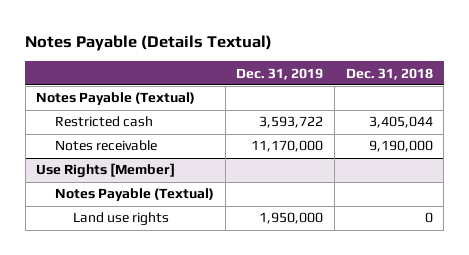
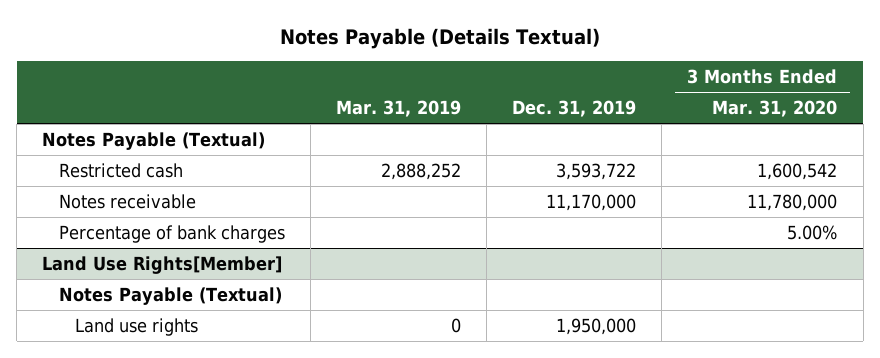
- | Dec. 31, 2019 | Dec. 31, 2018
+ | Mar. 31, 2019 | Dec. 31, 2019 | 3 Months Ended Mar. 31, 2020
- Use Rights [Member]
+ Percentage of bank charges | | | 5.00%
+ Land Use Rights[Member]

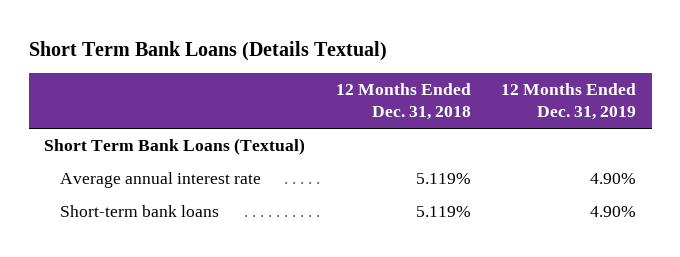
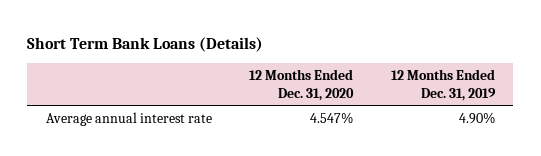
- Short Term Bank Loans (Details Textual)
+ Short Term Bank Loans (Details)
- | 12 Months Ended Dec. 31, 2018 | 12 Months Ended Dec. 31, 2019
+ | 12 Months Ended Dec. 31, 2020 | 12 Months Ended Dec. 31, 2019
- Short Term Bank Loans (Textual)
- Short-term bank loans | 5.119% | 4.90%

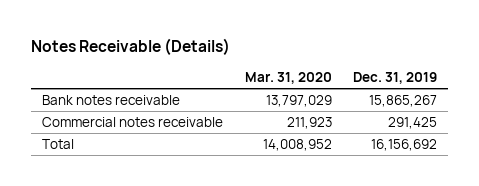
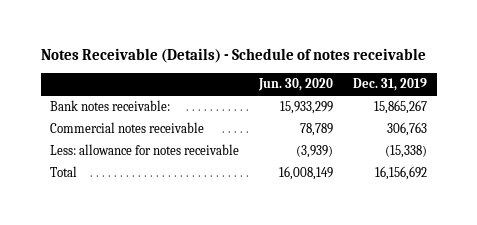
- Notes Receivable (Details)
+ Notes Receivable (Details) - Schedule of notes receivable
- | Mar. 31, 2020 | Dec. 31, 2019
+ | Jun. 30, 2020 | Dec. 31, 2019
- Bank notes receivable | 13,797,029 | 15,865,267
- Commercial notes receivable | 211,923 | 291,425
+ Bank notes receivable: | 15,933,299 | 15,865,267
+ Commercial notes receivable | 78,789 | 306,763
+ Less: allowance for notes receivable | (3,939) | (15,338)

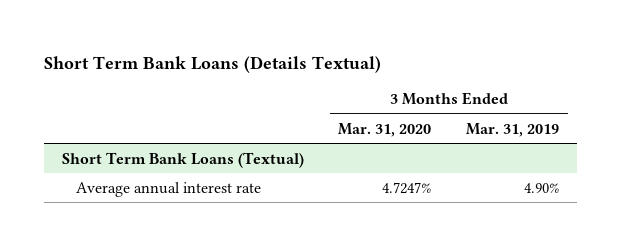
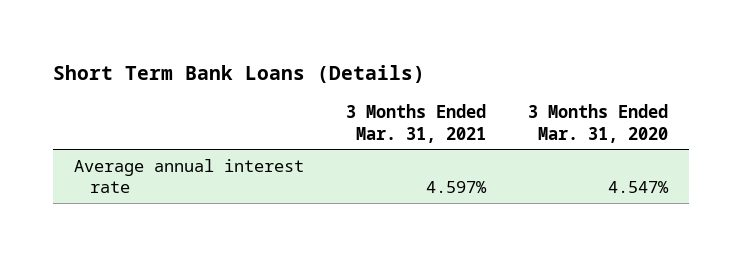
- Short Term Bank Loans (Details Textual)
+ Short Term Bank Loans (Details)
- | 3 Months Ended Mar. 31, 2020 | 3 Months Ended Mar. 31, 2019
+ | 3 Months Ended Mar. 31, 2021 | 3 Months Ended Mar. 31, 2020
- Short Term Bank Loans (Textual)
- Average annual interest rate | 4.7247% | 4.90%
+ Average annual interest rate | 4.597% | 4.547%

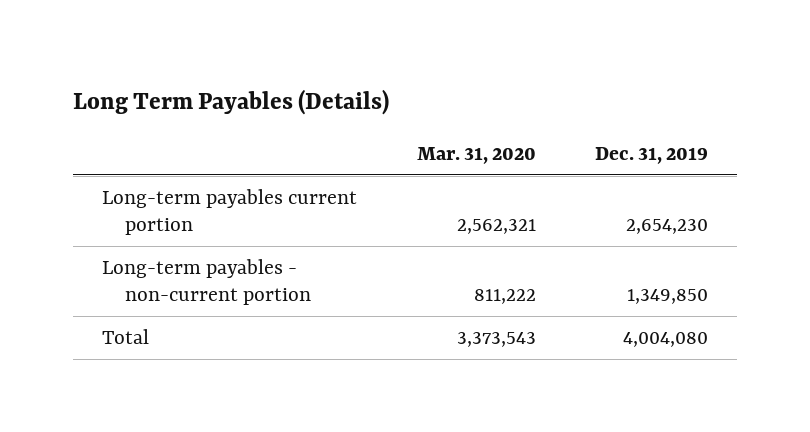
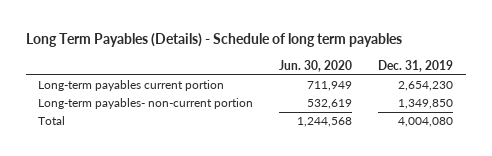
- Long Term Payables (Details)
+ Long Term Payables (Details) - Schedule of long term payables
- | Mar. 31, 2020 | Dec. 31, 2019
+ | Jun. 30, 2020 | Dec. 31, 2019
- Long-term payables - non-current portion | 811,222 | 1,349,850
+ Long-term payables- non-current portion | 532,619 | 1,349,850

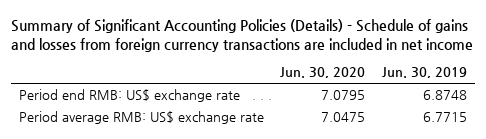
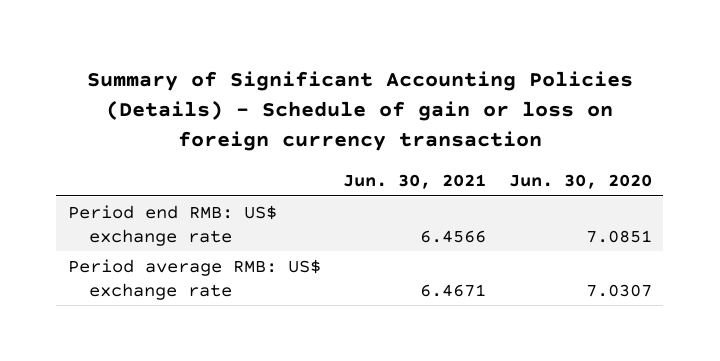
- Summary of Significant Accounting Policies (Details) - Schedule of gains and losses from foreign currency transactions are included in net income
+ Summary of Significant Accounting Policies (Details) - Schedule of gain or loss on foreign currency transaction
- | Jun. 30, 2020 | Jun. 30, 2019
+ | Jun. 30, 2021 | Jun. 30, 2020
- Period end RMB: US$ exchange rate | 7.0795 | 6.8748
- Period average RMB: US$ exchange rate | 7.0475 | 6.7715
+ Period end RMB: US$ exchange rate | 6.4566 | 7.0851
+ Period average RMB: US$ exchange rate | 6.4671 | 7.0307

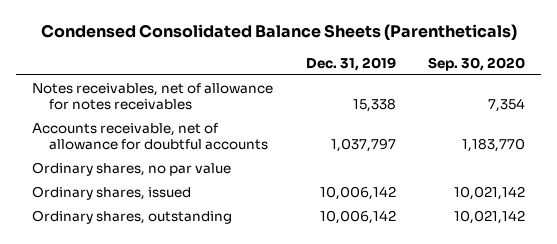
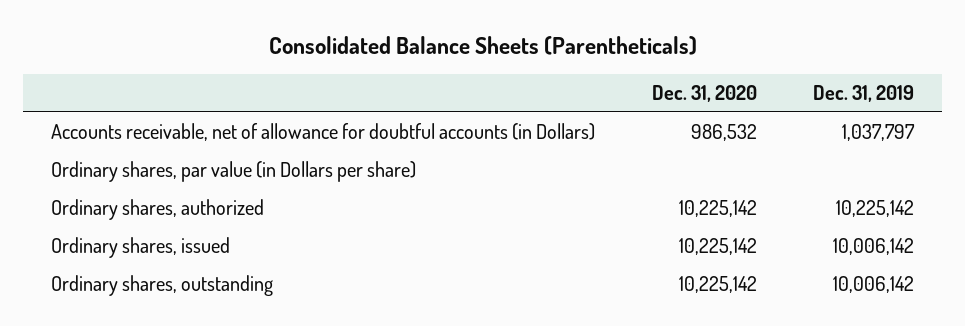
- Condensed Consolidated Balance Sheets (Parentheticals)
+ Consolidated Balance Sheets (Parentheticals)
- | Dec. 31, 2019 | Sep. 30, 2020
+ | Dec. 31, 2020 | Dec. 31, 2019
- Notes receivables, net of allowance for notes receivables | 15,338 | 7,354
- Accounts receivable, net of allowance for doubtful accounts | 1,037,797 | 1,183,770
- Ordinary shares, no par value
+ Accounts receivable, net of allowance for doubtful accounts (in Dollars) | 986,532 | 1,037,797
+ Ordinary shares, par value (in Dollars per share)
+ Ordinary shares, authorized | 10,225,142 | 10,225,142

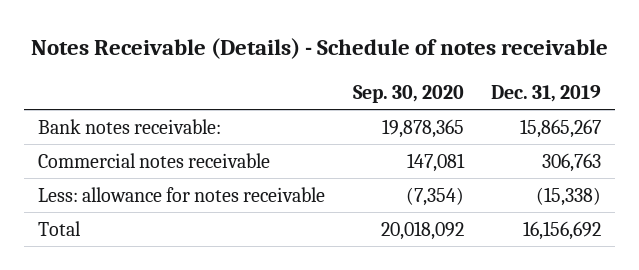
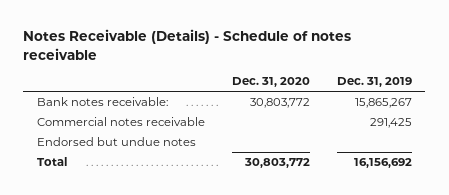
- | Sep. 30, 2020 | Dec. 31, 2019
+ | Dec. 31, 2020 | Dec. 31, 2019
- Commercial notes receivable | 147,081 | 306,763
- Less: allowance for notes receivable | (7,354) | (15,338)
+ Commercial notes receivable | | 291,425
+ Endorsed but undue notes

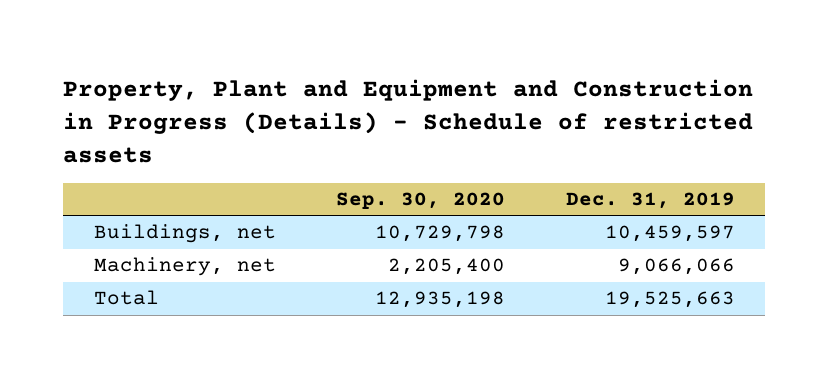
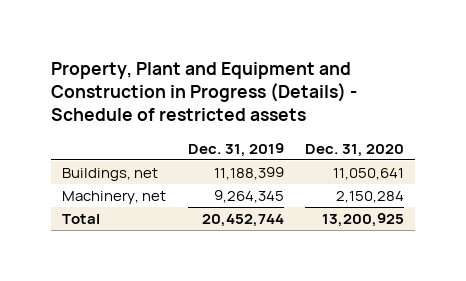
- | Sep. 30, 2020 | Dec. 31, 2019
+ | Dec. 31, 2019 | Dec. 31, 2020
- Buildings, net | 10,729,798 | 10,459,597
- Machinery, net | 2,205,400 | 9,066,066
- Total | 12,935,198 | 19,525,663
+ Buildings, net | 11,188,399 | 11,050,641
+ Machinery, net | 9,264,345 | 2,150,284
+ Total | 20,452,744 | 13,200,925

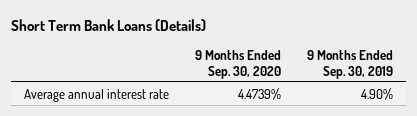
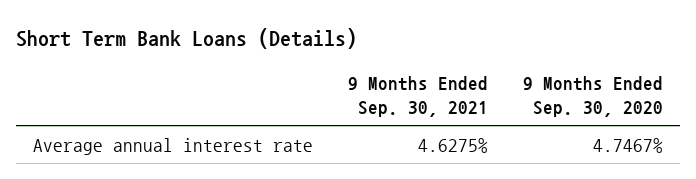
- | 9 Months Ended Sep. 30, 2020 | 9 Months Ended Sep. 30, 2019
+ | 9 Months Ended Sep. 30, 2021 | 9 Months Ended Sep. 30, 2020
- Average annual interest rate | 4.4739% | 4.90%
+ Average annual interest rate | 4.6275% | 4.7467%

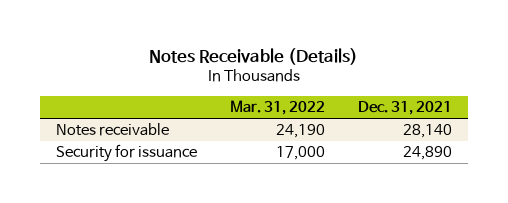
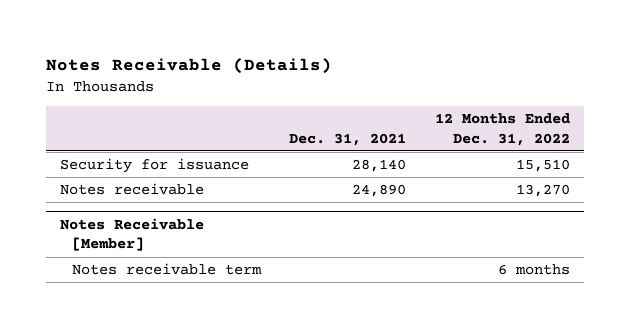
- | Mar. 31, 2022 | Dec. 31, 2021
+ | Dec. 31, 2021 | 12 Months Ended Dec. 31, 2022
- Notes receivable | 24,190 | 28,140
- Security for issuance | 17,000 | 24,890
+ Security for issuance | 28,140 | 15,510
+ Notes receivable | 24,890 | 13,270
+ Notes Receivable [Member]
+ Notes receivable term | | 6 months

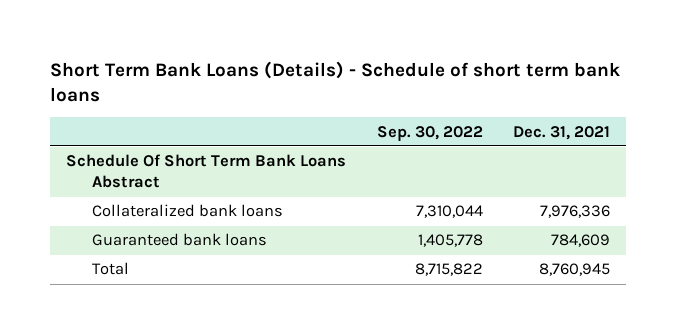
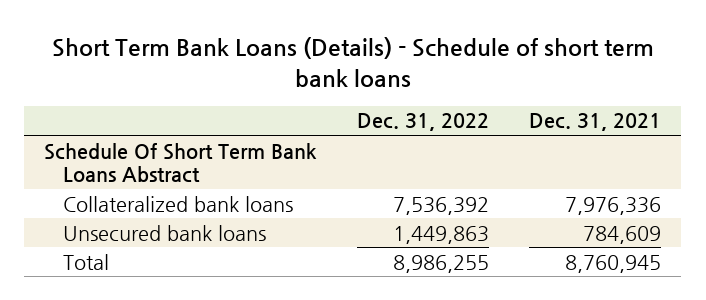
- | Sep. 30, 2022 | Dec. 31, 2021
+ | Dec. 31, 2022 | Dec. 31, 2021
- Guaranteed bank loans | 1,405,778 | 784,609
+ Unsecured bank loans | 1,449,863 | 784,609

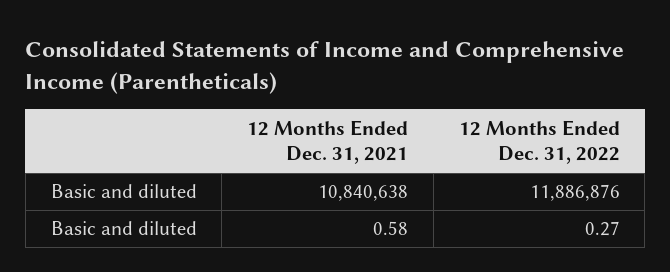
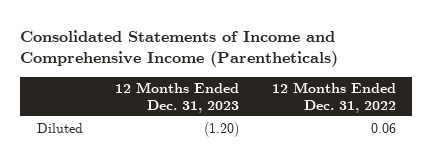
- | 12 Months Ended Dec. 31, 2021 | 12 Months Ended Dec. 31, 2022
+ | 12 Months Ended Dec. 31, 2023 | 12 Months Ended Dec. 31, 2022
- Basic and diluted | 10,840,638 | 11,886,876
- Basic and diluted | 0.58 | 0.27
+ Diluted | (1.20) | 0.06

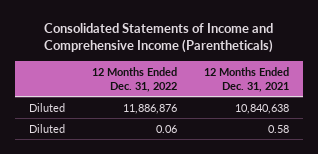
- | 12 Months Ended Dec. 31, 2023 | 12 Months Ended Dec. 31, 2022
+ | 12 Months Ended Dec. 31, 2022 | 12 Months Ended Dec. 31, 2021
+ Diluted | 11,886,876 | 10,840,638

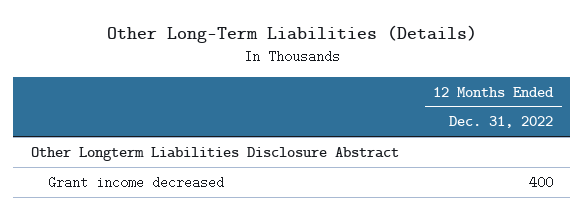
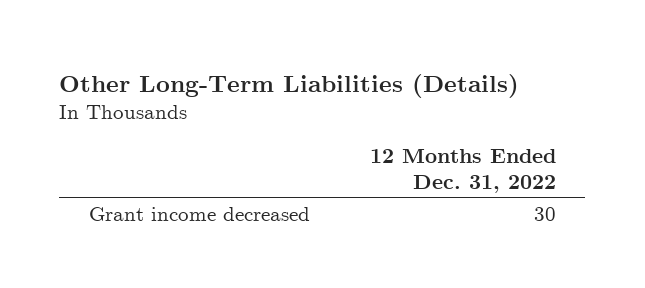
- Other Longterm Liabilities Disclosure Abstract
- Grant income decreased | 400
+ Grant income decreased | 30

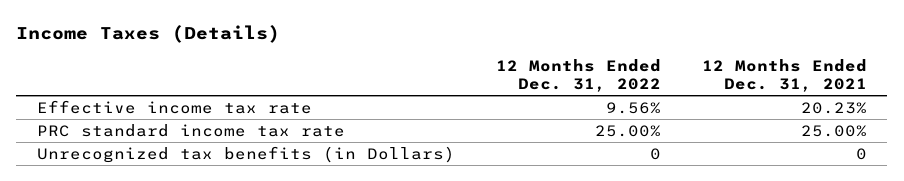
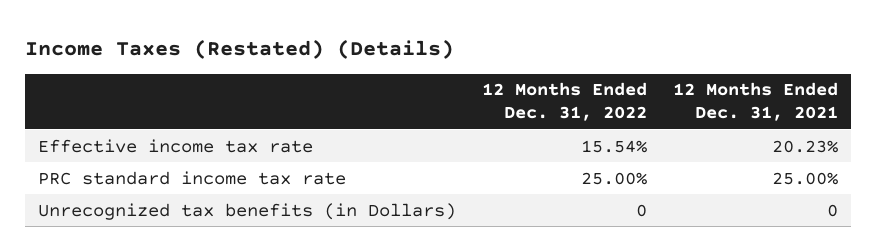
- Income Taxes (Details)
+ Income Taxes (Restated) (Details)
- Effective income tax rate | 9.56% | 20.23%
+ Effective income tax rate | 15.54% | 20.23%

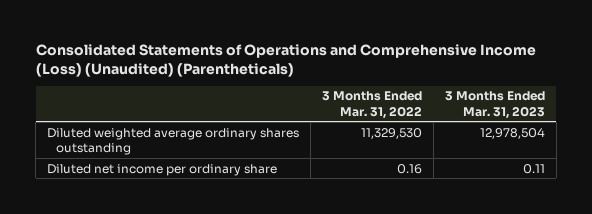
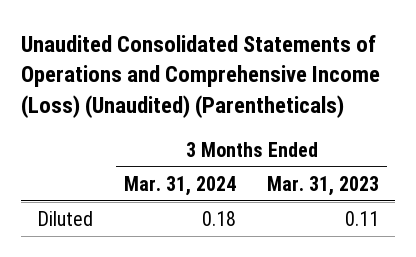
- Consolidated Statements of Operations and Comprehensive Income (Loss) (Unaudited) (Parentheticals)
+ Unaudited Consolidated Statements of Operations and Comprehensive Income (Loss) (Unaudited) (Parentheticals)
- | 3 Months Ended Mar. 31, 2022 | 3 Months Ended Mar. 31, 2023
+ | 3 Months Ended Mar. 31, 2024 | 3 Months Ended Mar. 31, 2023
- Diluted weighted average ordinary shares outstanding | 11,329,530 | 12,978,504
- Diluted net income per ordinary share | 0.16 | 0.11
+ Diluted | 0.18 | 0.11

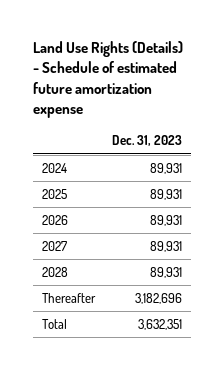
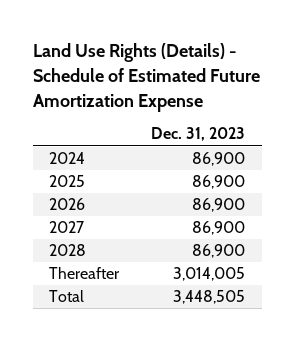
- Land Use Rights (Details) - Schedule of estimated future amortization expense
+ Land Use Rights (Details) - Schedule of Estimated Future Amortization Expense
- 2024 | 89,931
- 2025 | 89,931
- 2026 | 89,931
- 2027 | 89,931
- 2028 | 89,931
- Thereafter | 3,182,696
- Total | 3,632,351
+ 2024 | 86,900
+ 2025 | 86,900
+ 2026 | 86,900
+ 2027 | 86,900
+ 2028 | 86,900
+ Thereafter | 3,014,005
+ Total | 3,448,505

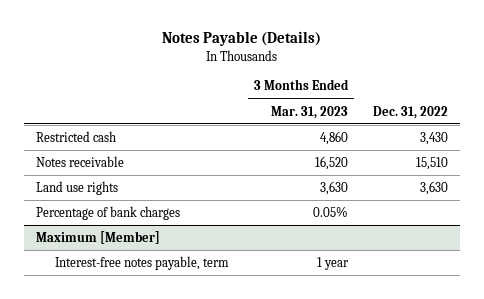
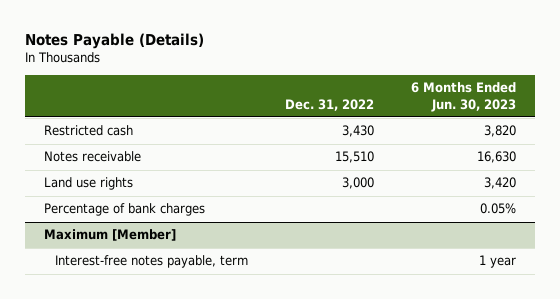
- | 3 Months Ended Mar. 31, 2023 | Dec. 31, 2022
+ | Dec. 31, 2022 | 6 Months Ended Jun. 30, 2023
- Land use rights | 3,630 | 3,630
+ Land use rights | 3,000 | 3,420

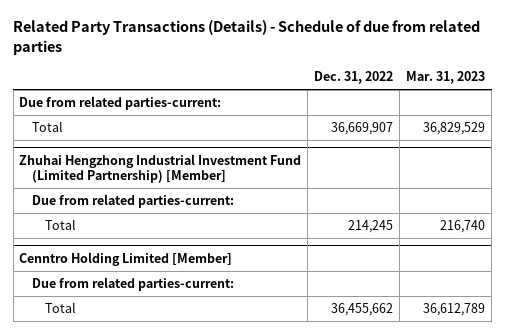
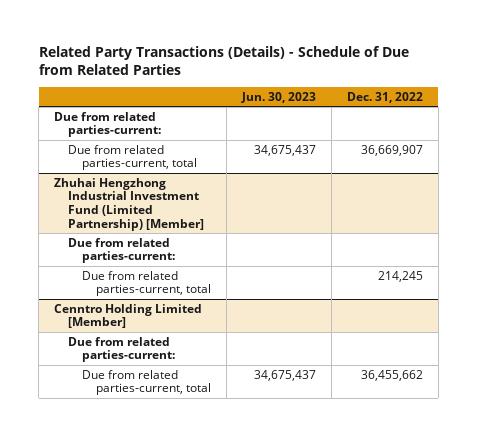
- Related Party Transactions (Details) - Schedule of due from related parties
+ Related Party Transactions (Details) - Schedule of Due from Related Parties
- | Dec. 31, 2022 | Mar. 31, 2023
+ | Jun. 30, 2023 | Dec. 31, 2022
- Total | 36,669,907 | 36,829,529
+ Due from related parties-current, total | 34,675,437 | 36,669,907
@ Zhuhai Hengzhong Industrial Investment Fund (Limited Partnership) [Member]
- Total | 214,245 | 216,740
+ Due from related parties-current, total | | 214,245
@ Cenntro Holding Limited [Member]
- Total | 36,455,662 | 36,612,789
+ Due from related parties-current, total | 34,675,437 | 36,455,662

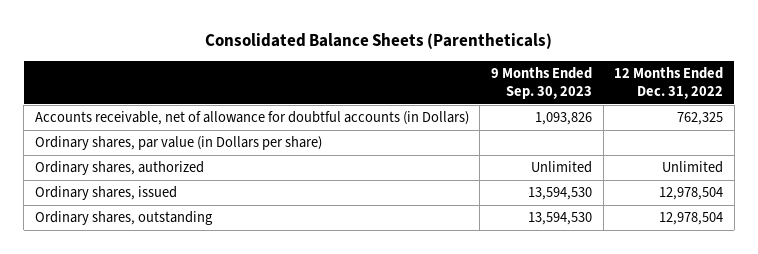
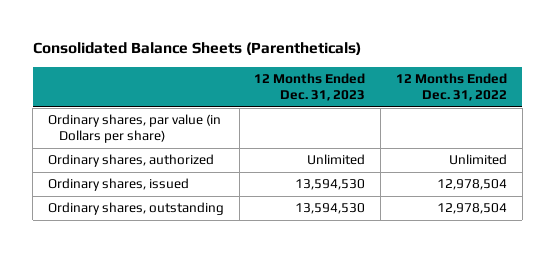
- | 9 Months Ended Sep. 30, 2023 | 12 Months Ended Dec. 31, 2022
+ | 12 Months Ended Dec. 31, 2023 | 12 Months Ended Dec. 31, 2022
- Accounts receivable, net of allowance for doubtful accounts (in Dollars) | 1,093,826 | 762,325

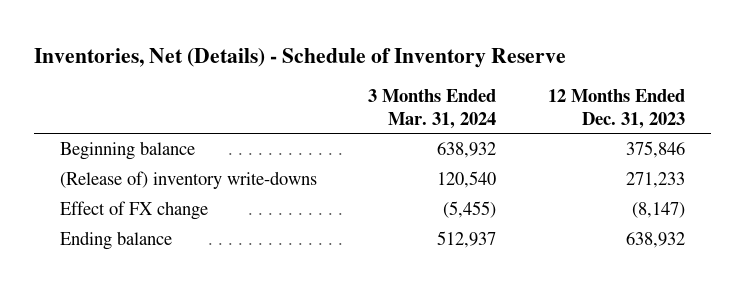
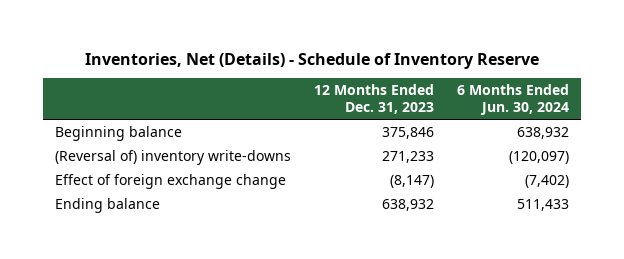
- | 3 Months Ended Mar. 31, 2024 | 12 Months Ended Dec. 31, 2023
+ | 12 Months Ended Dec. 31, 2023 | 6 Months Ended Jun. 30, 2024
- (Release of) inventory write-downs | 120,540 | 271,233
- Effect of FX change | (5,455) | (8,147)
+ (Reversal of) inventory write-downs | 271,233 | (120,097)
+ Effect of foreign exchange change | (8,147) | (7,402)

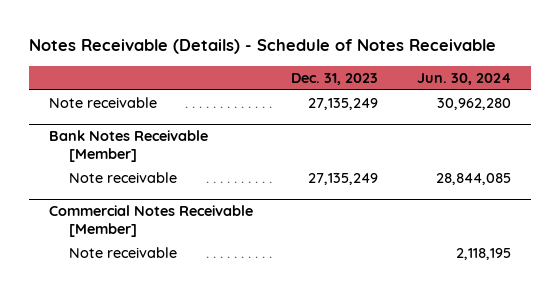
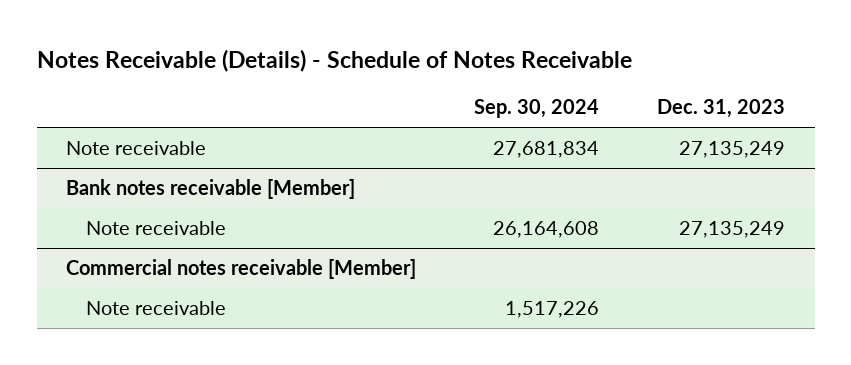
- | Dec. 31, 2023 | Jun. 30, 2024
+ | Sep. 30, 2024 | Dec. 31, 2023
- Bank Notes Receivable [Member]
+ Bank notes receivable [Member]
- Commercial Notes Receivable [Member]
+ Commercial notes receivable [Member]

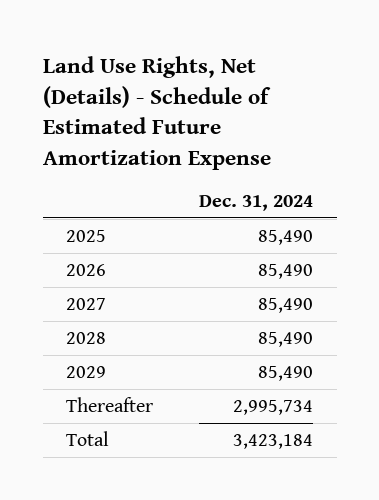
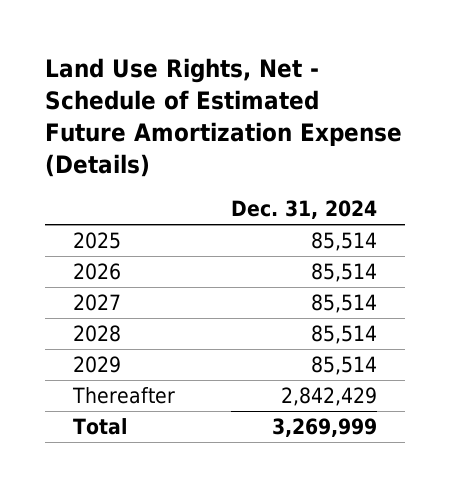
- Land Use Rights, Net (Details) - Schedule of Estimated Future Amortization Expense
+ Land Use Rights, Net - Schedule of Estimated Future Amortization Expense (Details)
- 2025 | 85,490
- 2026 | 85,490
- 2027 | 85,490
- 2028 | 85,490
- 2029 | 85,490
- Thereafter | 2,995,734
- Total | 3,423,184
+ 2025 | 85,514
+ 2026 | 85,514
+ 2027 | 85,514
+ 2028 | 85,514
+ 2029 | 85,514
+ Thereafter | 2,842,429
+ Total | 3,269,999

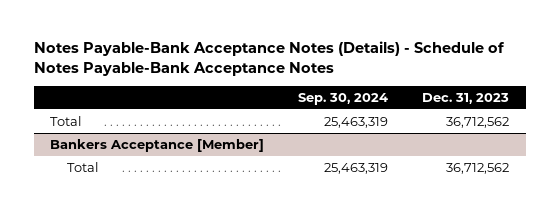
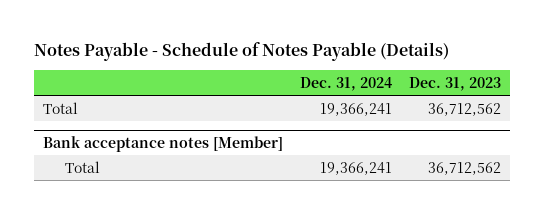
- Notes Payable-Bank Acceptance Notes (Details) - Schedule of Notes Payable-Bank Acceptance Notes
+ Notes Payable - Schedule of Notes Payable (Details)
- | Sep. 30, 2024 | Dec. 31, 2023
+ | Dec. 31, 2024 | Dec. 31, 2023
- Bankers Acceptance [Member]
+ Bank acceptance notes [Member]

